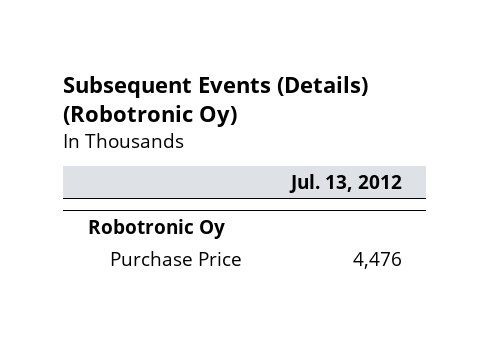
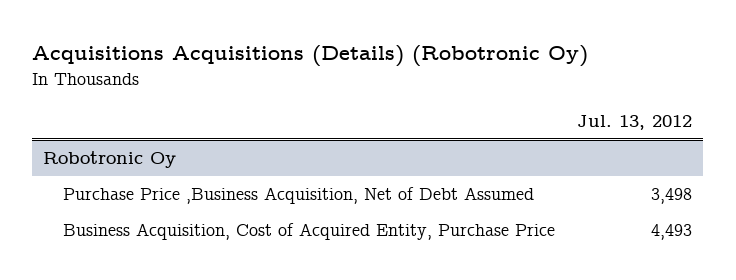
- Subsequent Events (Details) (Robotronic Oy)
+ Acquisitions Acquisitions (Details) (Robotronic Oy)
@ Robotronic Oy
- Purchase Price | 4,476
+ Purchase Price ,Business Acquisition, Net of Debt Assumed | 3,498
+ Business Acquisition, Cost of Acquired Entity, Purchase Price | 4,493

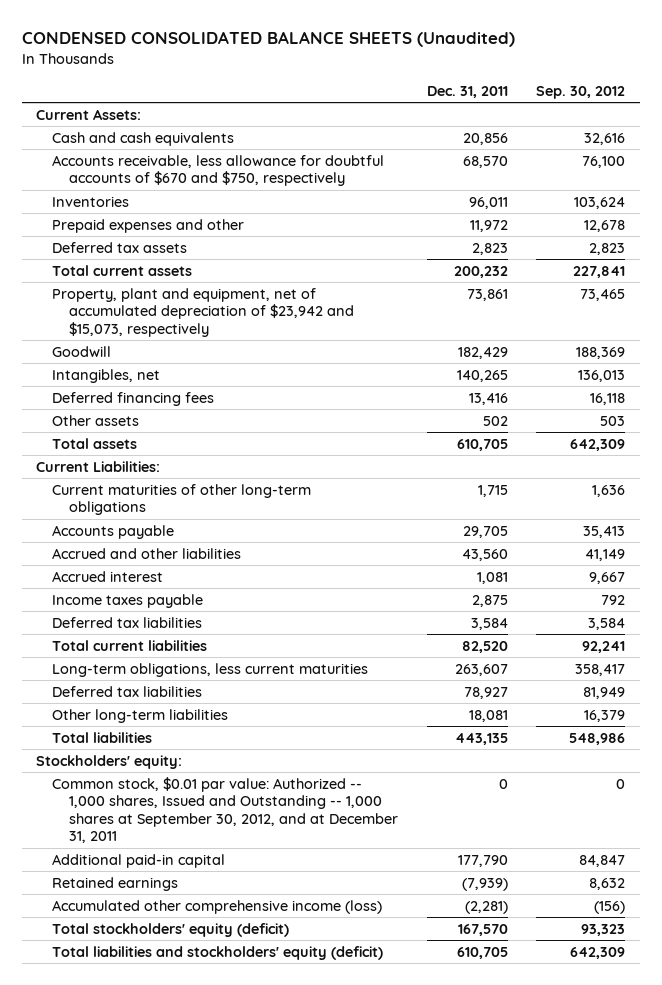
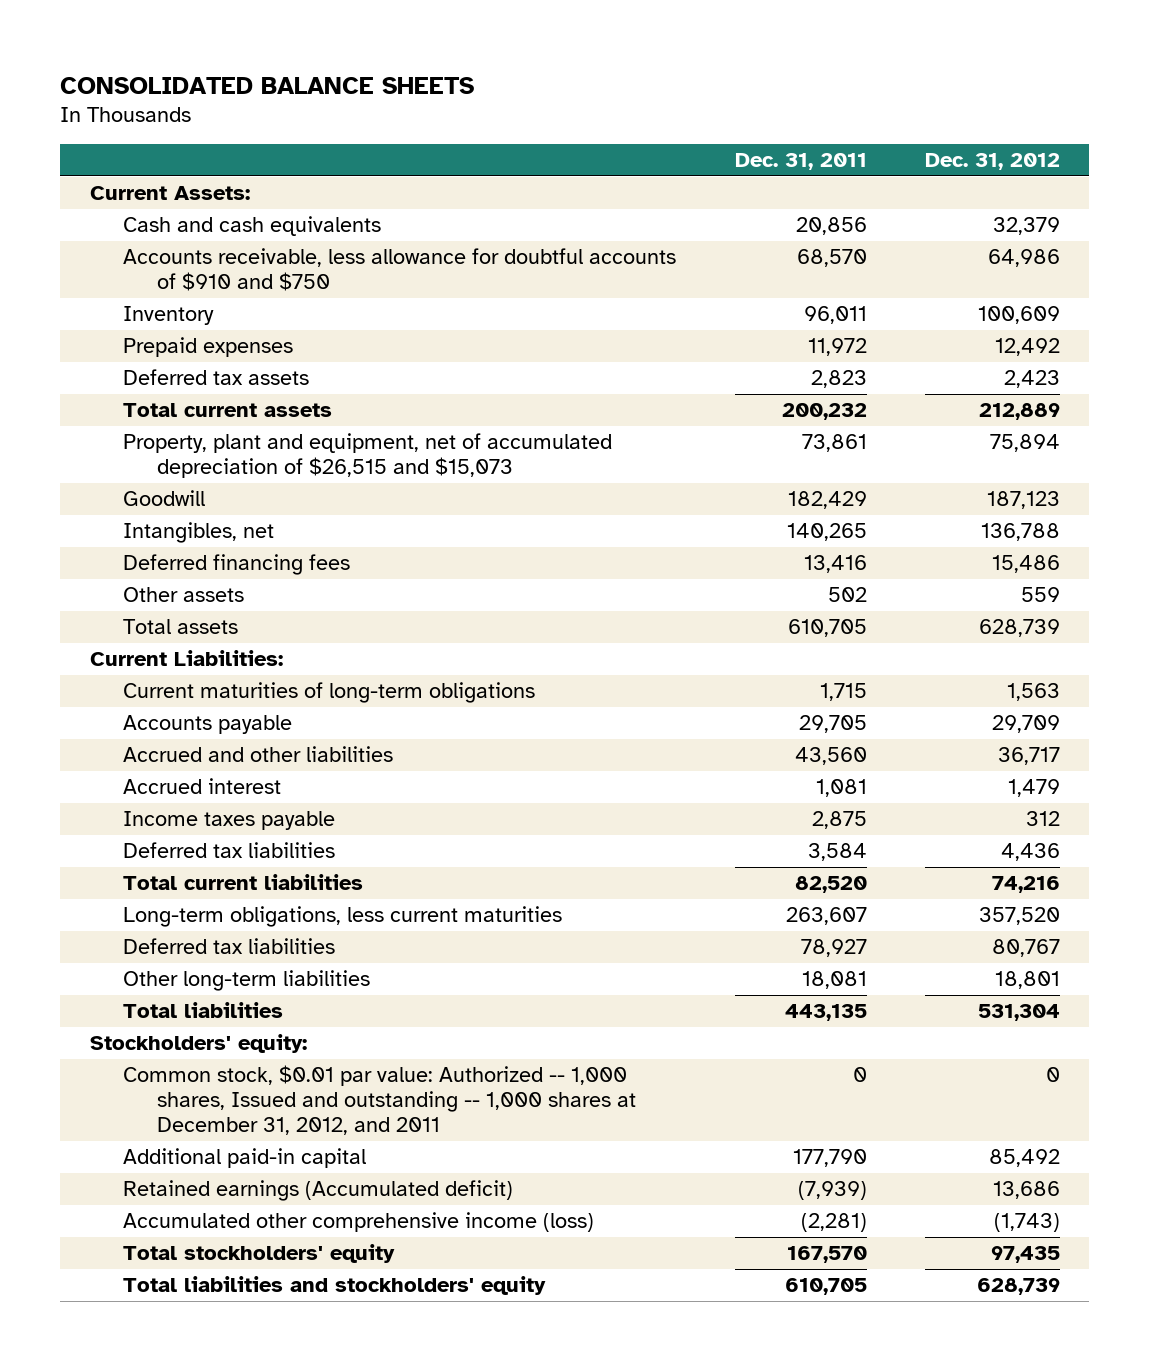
- CONDENSED CONSOLIDATED BALANCE SHEETS (Unaudited)
+ CONSOLIDATED BALANCE SHEETS
- | Dec. 31, 2011 | Sep. 30, 2012
+ | Dec. 31, 2011 | Dec. 31, 2012
- Accounts receivable, less allowance for doubtful accounts of $670 and $750, respectively | 68,570 | 76,100
- Inventories | 96,011 | 103,624
- Prepaid expenses and other | 11,972 | 12,678
+ Accounts receivable, less allowance for doubtful accounts of $910 and $750 | 68,570 | 64,986
+ Inventory | 96,011 | 100,609
+ Prepaid expenses | 11,972 | 12,492
- Property, plant and equipment, net of accumulated depreciation of $23,942 and $15,073, respectively | 73,861 | 73,465
+ Property, plant and equipment, net of accumulated depreciation of $26,515 and $15,073 | 73,861 | 75,894
- Current maturities of other long-term obligations | 1,715 | 1,636
+ Current maturities of long-term obligations | 1,715 | 1,563
- Common stock, $0.01 par value: Authorized -- 1,000 shares, Issued and Outstanding -- 1,000 shares at September 30, 2012, and at December 31, 2011 | 0 | 0
+ Common stock, $0.01 par value: Authorized -- 1,000 shares, Issued and outstanding -- 1,000 shares at December 31, 2012, and 2011 | 0 | 0
- Retained earnings | (7,939) | 8,632
+ Retained earnings (Accumulated deficit) | (7,939) | 13,686
- Total stockholders' equity (deficit) | 167,570 | 93,323
- Total liabilities and stockholders' equity (deficit) | 610,705 | 642,309
+ Total stockholders' equity | 167,570 | 97,435
+ Total liabilities and stockholders' equity | 610,705 | 628,739

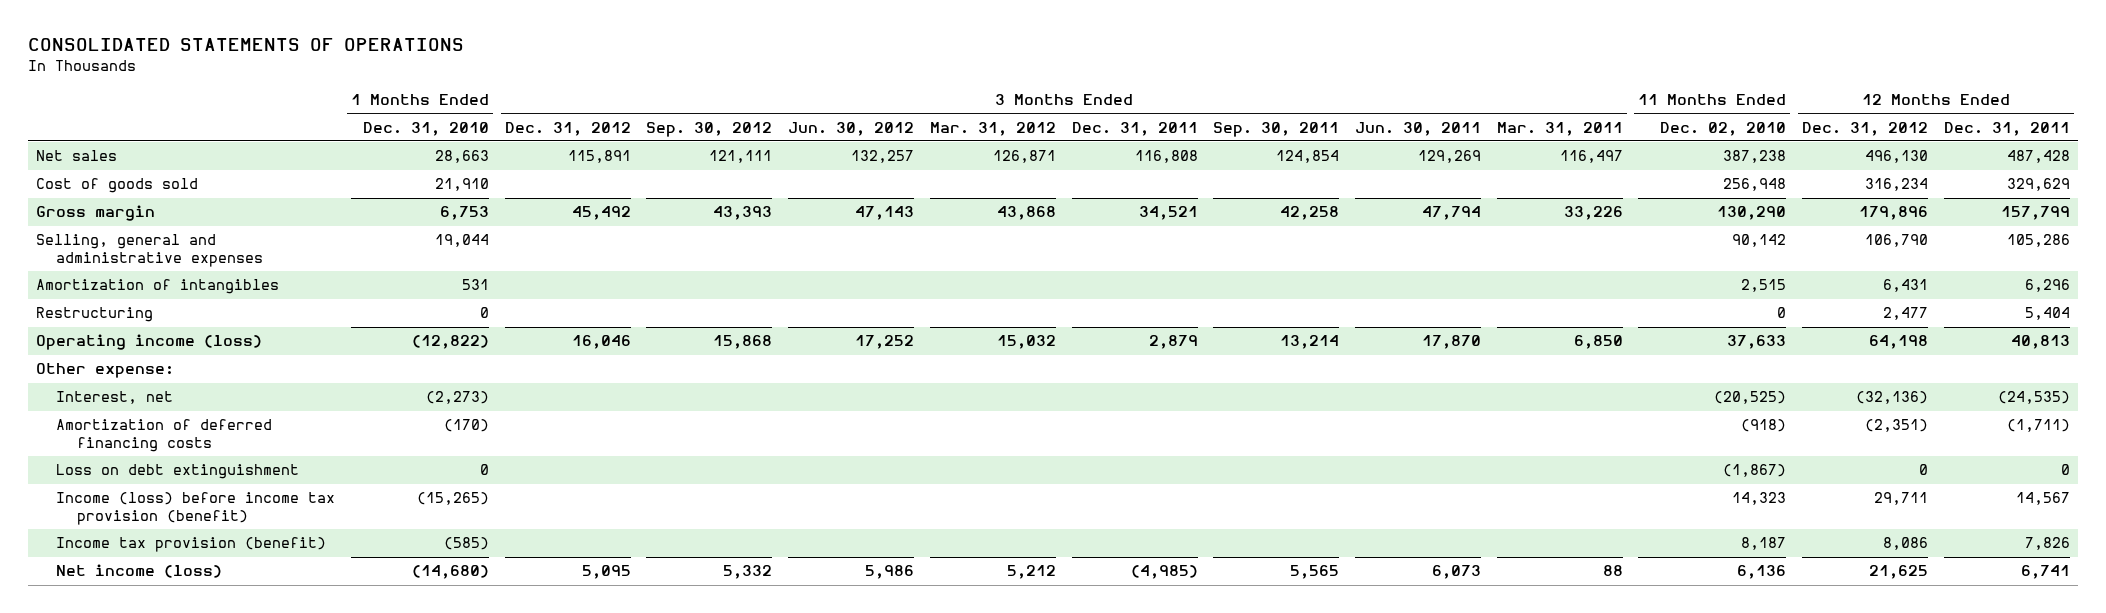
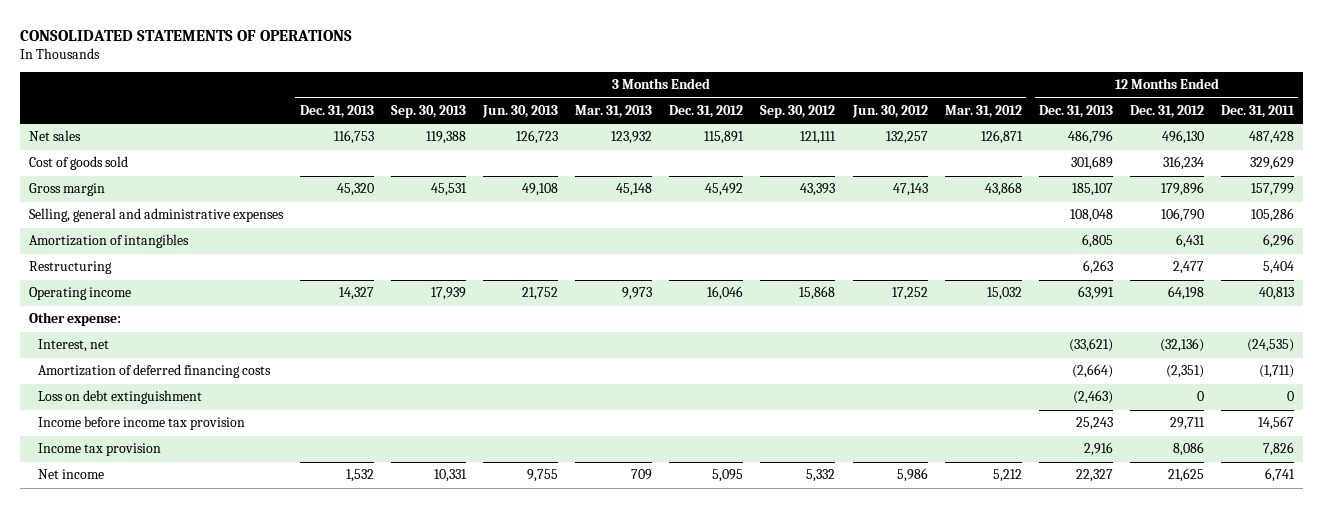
- | 1 Months Ended Dec. 31, 2010 | 3 Months Ended Dec. 31, 2012 | 3 Months Ended Sep. 30, 2012 | 3 Months Ended Jun. 30, 2012 | 3 Months Ended Mar. 31, 2012 | 3 Months Ended Dec. 31, 2011 | 3 Months Ended Sep. 30, 2011 | 3 Months Ended Jun. 30, 2011 | 3 Months Ended Mar. 31, 2011 | 11 Months Ended Dec. 02, 2010 | 12 Months Ended Dec. 31, 2012 | 12 Months Ended Dec. 31, 2011
+ | 3 Months Ended Dec. 31, 2013 | 3 Months Ended Sep. 30, 2013 | 3 Months Ended Jun. 30, 2013 | 3 Months Ended Mar. 31, 2013 | 3 Months Ended Dec. 31, 2012 | 3 Months Ended Sep. 30, 2012 | 3 Months Ended Jun. 30, 2012 | 3 Months Ended Mar. 31, 2012 | 12 Months Ended Dec. 31, 2013 | 12 Months Ended Dec. 31, 2012 | 12 Months Ended Dec. 31, 2011
- Operating income (loss) | (12,822) | 16,046 | 15,868 | 17,252 | 15,032 | 2,879 | 13,214 | 17,870 | 6,850 | 37,633 | 64,198 | 40,813
+ Operating income | 14,327 | 17,939 | 21,752 | 9,973 | 16,046 | 15,868 | 17,252 | 15,032 | 63,991 | 64,198 | 40,813
- Income (loss) before income tax provision (benefit) | (15,265) | | | | | | | | | 14,323 | 29,711 | 14,567
- Income tax provision (benefit) | (585) | | | | | | | | | 8,187 | 8,086 | 7,826
- Net income (loss) | (14,680) | 5,095 | 5,332 | 5,986 | 5,212 | (4,985) | 5,565 | 6,073 | 88 | 6,136 | 21,625 | 6,741
+ Income before income tax provision | | | | | | | | | 25,243 | 29,711 | 14,567
+ Income tax provision | | | | | | | | | 2,916 | 8,086 | 7,826
+ Net income | 1,532 | 10,331 | 9,755 | 709 | 5,095 | 5,332 | 5,986 | 5,212 | 22,327 | 21,625 | 6,741

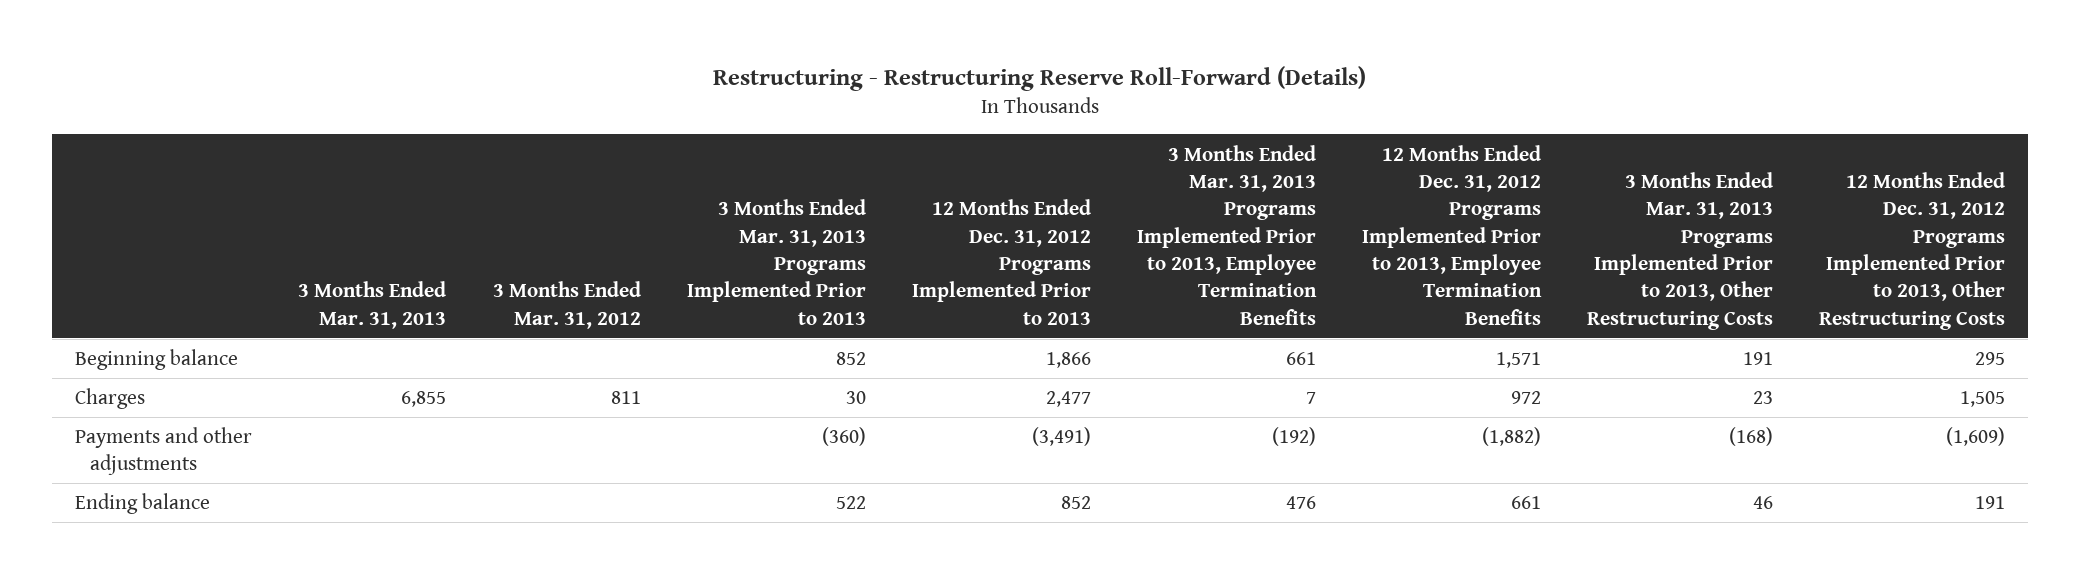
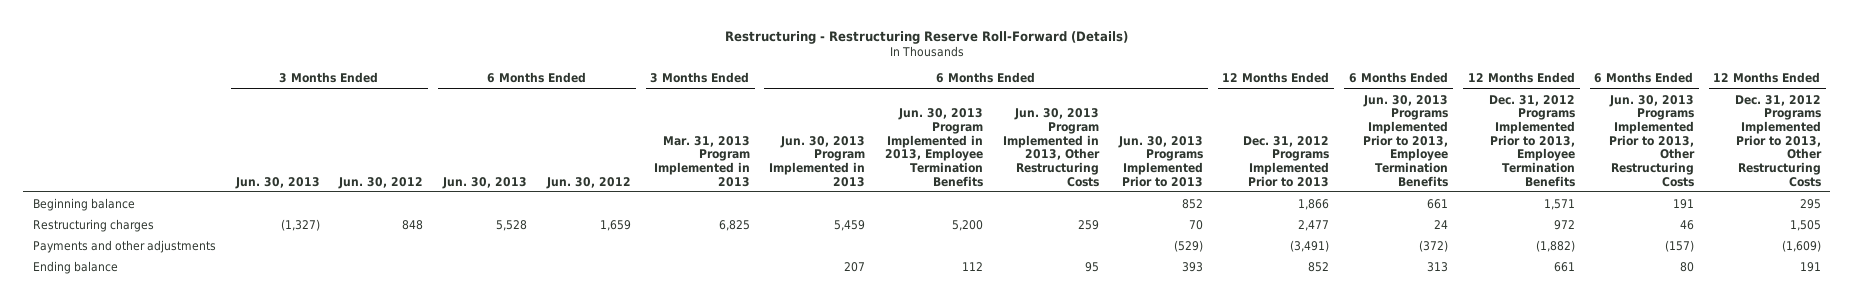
- | 3 Months Ended Mar. 31, 2013 | 3 Months Ended Mar. 31, 2012 | 3 Months Ended Mar. 31, 2013 Programs Implemented Prior to 2013 | 12 Months Ended Dec. 31, 2012 Programs Implemented Prior to 2013 | 3 Months Ended Mar. 31, 2013 Programs Implemented Prior to 2013, Employee Termination Benefits | 12 Months Ended Dec. 31, 2012 Programs Implemented Prior to 2013, Employee Termination Benefits | 3 Months Ended Mar. 31, 2013 Programs Implemented Prior to 2013, Other Restructuring Costs | 12 Months Ended Dec. 31, 2012 Programs Implemented Prior to 2013, Other Restructuring Costs
+ | 3 Months Ended Jun. 30, 2013 | 3 Months Ended Jun. 30, 2012 | 6 Months Ended Jun. 30, 2013 | 6 Months Ended Jun. 30, 2012 | 3 Months Ended Mar. 31, 2013 Program Implemented in 2013 | 6 Months Ended Jun. 30, 2013 Program Implemented in 2013 | 6 Months Ended Jun. 30, 2013 Program Implemented in 2013, Employee Termination Benefits | 6 Months Ended Jun. 30, 2013 Program Implemented in 2013, Other Restructuring Costs | 6 Months Ended Jun. 30, 2013 Programs Implemented Prior to 2013 | 12 Months Ended Dec. 31, 2012 Programs Implemented Prior to 2013 | 6 Months Ended Jun. 30, 2013 Programs Implemented Prior to 2013, Employee Termination Benefits | 12 Months Ended Dec. 31, 2012 Programs Implemented Prior to 2013, Employee Termination Benefits | 6 Months Ended Jun. 30, 2013 Programs Implemented Prior to 2013, Other Restructuring Costs | 12 Months Ended Dec. 31, 2012 Programs Implemented Prior to 2013, Other Restructuring Costs
- Charges | 6,855 | 811 | 30 | 2,477 | 7 | 972 | 23 | 1,505
+ Restructuring charges | (1,327) | 848 | 5,528 | 1,659 | 6,825 | 5,459 | 5,200 | 259 | 70 | 2,477 | 24 | 972 | 46 | 1,505

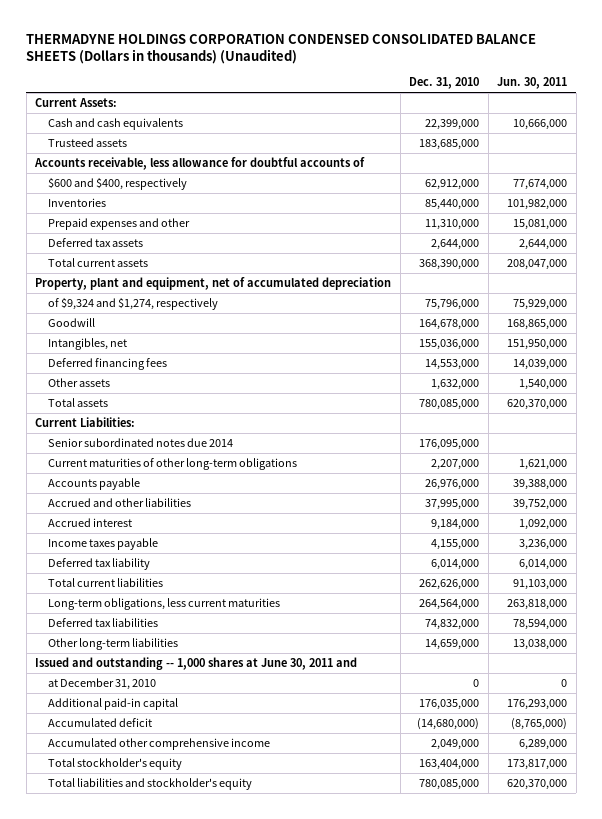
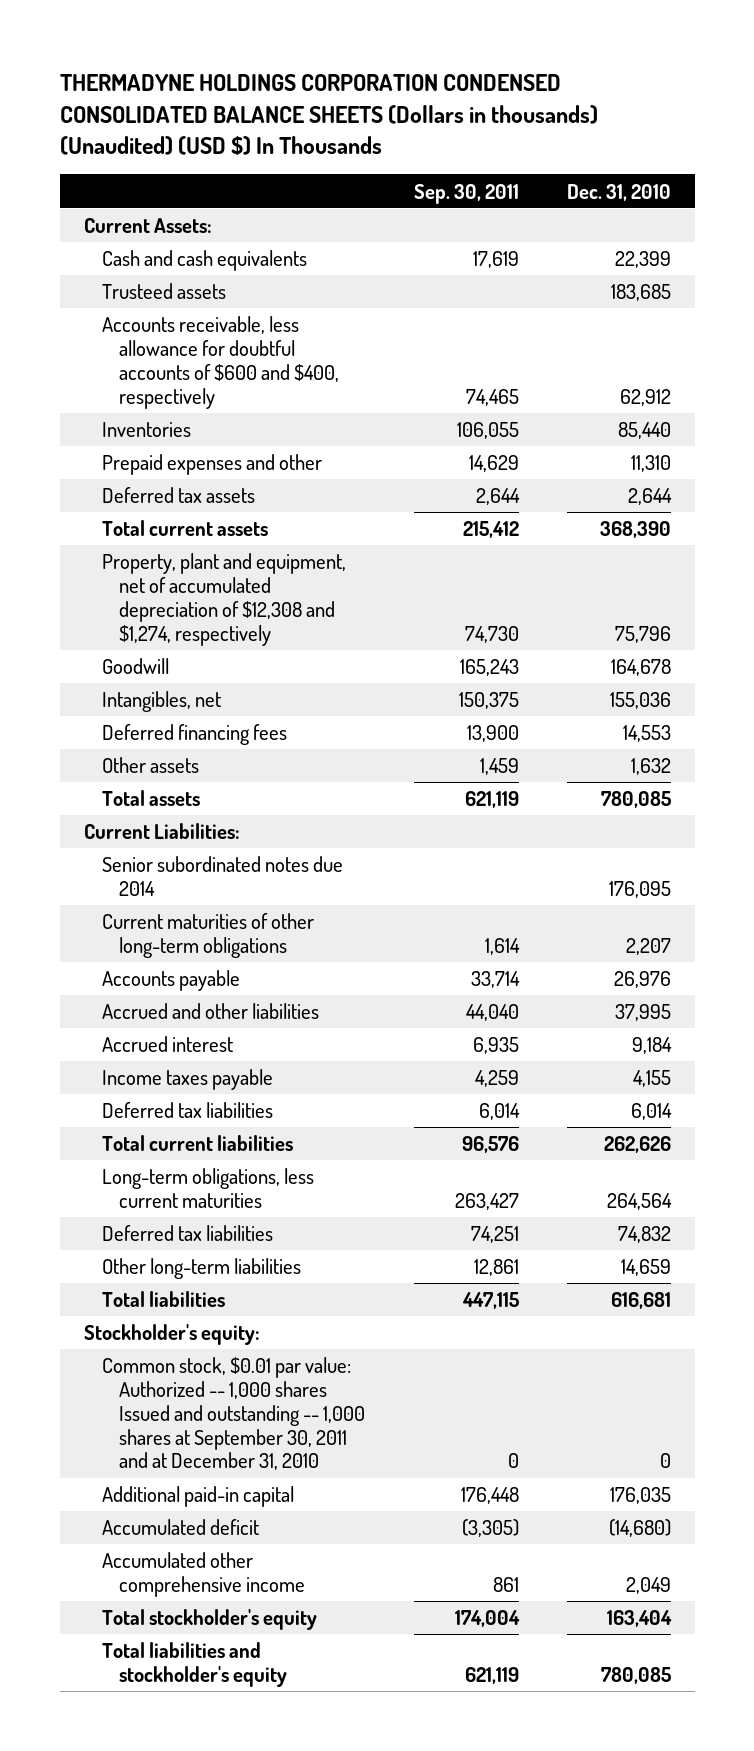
- THERMADYNE HOLDINGS CORPORATION CONDENSED CONSOLIDATED BALANCE SHEETS (Dollars in thousands) (Unaudited)
+ THERMADYNE HOLDINGS CORPORATION CONDENSED CONSOLIDATED BALANCE SHEETS (Dollars in thousands) (Unaudited) (USD $) In Thousands
- | Dec. 31, 2010 | Jun. 30, 2011
+ | Sep. 30, 2011 | Dec. 31, 2010
- Cash and cash equivalents | 22,399,000 | 10,666,000
- Trusteed assets | 183,685,000 |
- Accounts receivable, less allowance for doubtful accounts of
- $600 and $400, respectively | 62,912,000 | 77,674,000
- Inventories | 85,440,000 | 101,982,000
- Prepaid expenses and other | 11,310,000 | 15,081,000
- Deferred tax assets | 2,644,000 | 2,644,000
- Total current assets | 368,390,000 | 208,047,000
- Property, plant and equipment, net of accumulated depreciation
- of $9,324 and $1,274, respectively | 75,796,000 | 75,929,000
- Goodwill | 164,678,000 | 168,865,000
- Intangibles, net | 155,036,000 | 151,950,000
- Deferred financing fees | 14,553,000 | 14,039,000
- Other assets | 1,632,000 | 1,540,000
- Total assets | 780,085,000 | 620,370,000
+ Cash and cash equivalents | 17,619 | 22,399
+ Trusteed assets | | 183,685
+ Accounts receivable, less allowance for doubtful accounts of $600 and $400, respectively | 74,465 | 62,912
+ Inventories | 106,055 | 85,440
+ Prepaid expenses and other | 14,629 | 11,310
+ Deferred tax assets | 2,644 | 2,644
+ Total current assets | 215,412 | 368,390
+ Property, plant and equipment, net of accumulated depreciation of $12,308 and $1,274, respectively | 74,730 | 75,796
+ Goodwill | 165,243 | 164,678
+ Intangibles, net | 150,375 | 155,036
+ Deferred financing fees | 13,900 | 14,553
+ Other assets | 1,459 | 1,632
+ Total assets | 621,119 | 780,085
- Senior subordinated notes due 2014 | 176,095,000 |
- Current maturities of other long-term obligations | 2,207,000 | 1,621,000
- Accounts payable | 26,976,000 | 39,388,000
- Accrued and other liabilities | 37,995,000 | 39,752,000
- Accrued interest | 9,184,000 | 1,092,000
- Income taxes payable | 4,155,000 | 3,236,000
- Deferred tax liability | 6,014,000 | 6,014,000
- Total current liabilities | 262,626,000 | 91,103,000
- Long-term obligations, less current maturities | 264,564,000 | 263,818,000
- Deferred tax liabilities | 74,832,000 | 78,594,000
- Other long-term liabilities | 14,659,000 | 13,038,000
- Issued and outstanding -- 1,000 shares at June 30, 2011 and
- at December 31, 2010 | 0 | 0
- Additional paid-in capital | 176,035,000 | 176,293,000
- Accumulated deficit | (14,680,000) | (8,765,000)
- Accumulated other comprehensive income | 2,049,000 | 6,289,000
- Total stockholder's equity | 163,404,000 | 173,817,000
- Total liabilities and stockholder's equity | 780,085,000 | 620,370,000
+ Senior subordinated notes due 2014 | | 176,095
+ Current maturities of other long-term obligations | 1,614 | 2,207
+ Accounts payable | 33,714 | 26,976
+ Accrued and other liabilities | 44,040 | 37,995
+ Accrued interest | 6,935 | 9,184
+ Income taxes payable | 4,259 | 4,155
+ Deferred tax liabilities | 6,014 | 6,014
+ Total current liabilities | 96,576 | 262,626
+ Long-term obligations, less current maturities | 263,427 | 264,564
+ Deferred tax liabilities | 74,251 | 74,832
+ Other long-term liabilities | 12,861 | 14,659
+ Total liabilities | 447,115 | 616,681
+ Stockholder's equity:
+ Common stock, $0.01 par value: Authorized -- 1,000 shares Issued and outstanding -- 1,000 shares at September 30, 2011 and at December 31, 2010 | 0 | 0
+ Additional paid-in capital | 176,448 | 176,035
+ Accumulated deficit | (3,305) | (14,680)
+ Accumulated other comprehensive income | 861 | 2,049
+ Total stockholder's equity | 174,004 | 163,404
+ Total liabilities and stockholder's equity | 621,119 | 780,085

